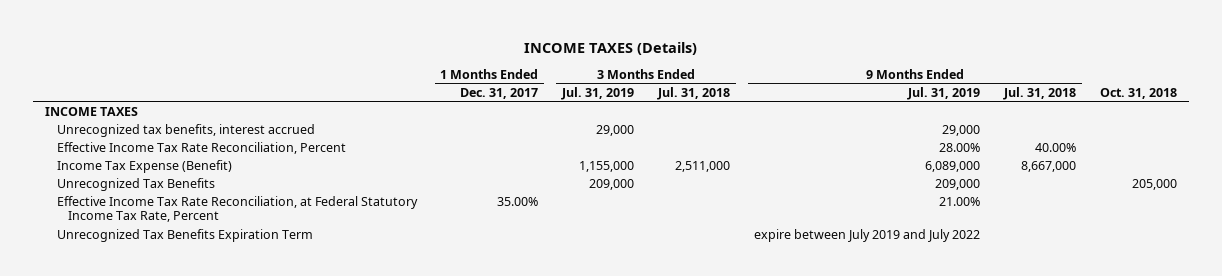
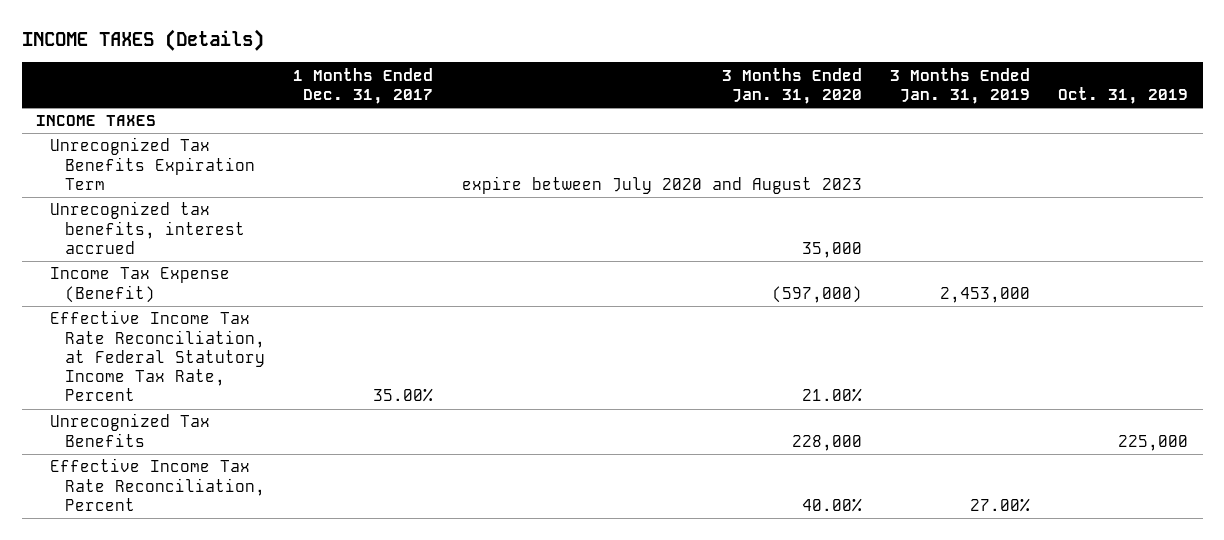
- | 1 Months Ended Dec. 31, 2017 | 3 Months Ended Jul. 31, 2019 | 3 Months Ended Jul. 31, 2018 | 9 Months Ended Jul. 31, 2019 | 9 Months Ended Jul. 31, 2018 | Oct. 31, 2018
+ | 1 Months Ended Dec. 31, 2017 | 3 Months Ended Jan. 31, 2020 | 3 Months Ended Jan. 31, 2019 | Oct. 31, 2019
moved up: Unrecognized Tax Benefits Expiration Term | | expire between July 2020 and August 2023 | |
moved down: Unrecognized Tax Benefits | | 228,000 | | 225,000
moved down: Effective Income Tax Rate Reconciliation, Percent | | 40.00% | 27.00% |

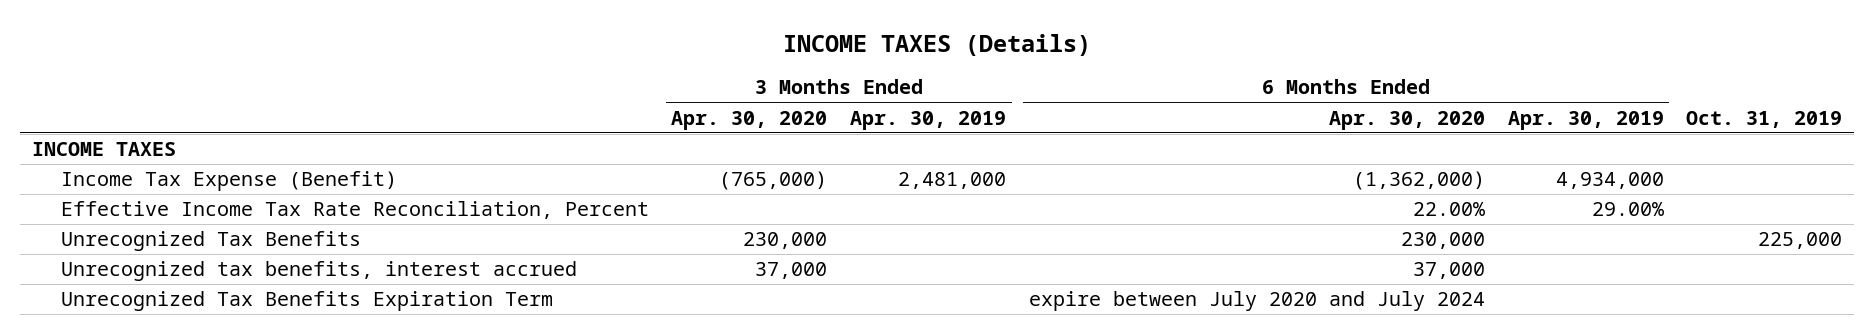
- | 1 Months Ended Dec. 31, 2017 | 3 Months Ended Jan. 31, 2020 | 3 Months Ended Jan. 31, 2019 | Oct. 31, 2019
+ | 3 Months Ended Apr. 30, 2020 | 3 Months Ended Apr. 30, 2019 | 6 Months Ended Apr. 30, 2020 | 6 Months Ended Apr. 30, 2019 | Oct. 31, 2019
- Effective Income Tax Rate Reconciliation, at Federal Statutory Income Tax Rate, Percent | 35.00% | 21.00% | |
moved down: Unrecognized Tax Benefits | 230,000 | | 230,000 | | 225,000
moved down: Unrecognized tax benefits, interest accrued | 37,000 | | 37,000 | |
moved down: Unrecognized Tax Benefits Expiration Term | | | expire between July 2020 and July 2024 | |

